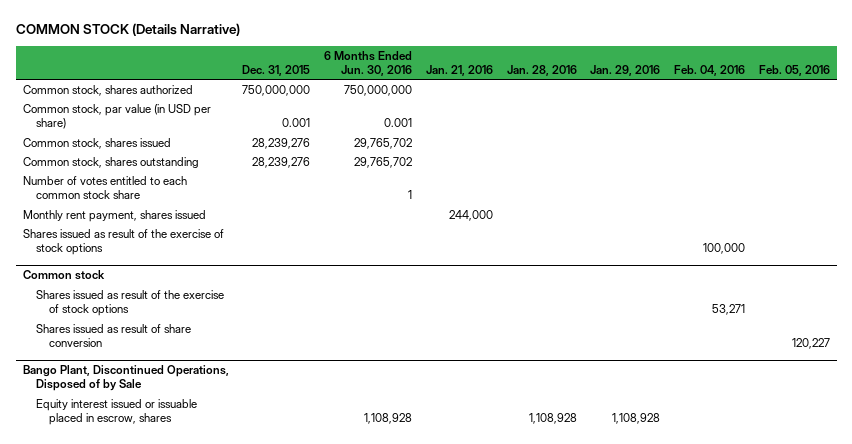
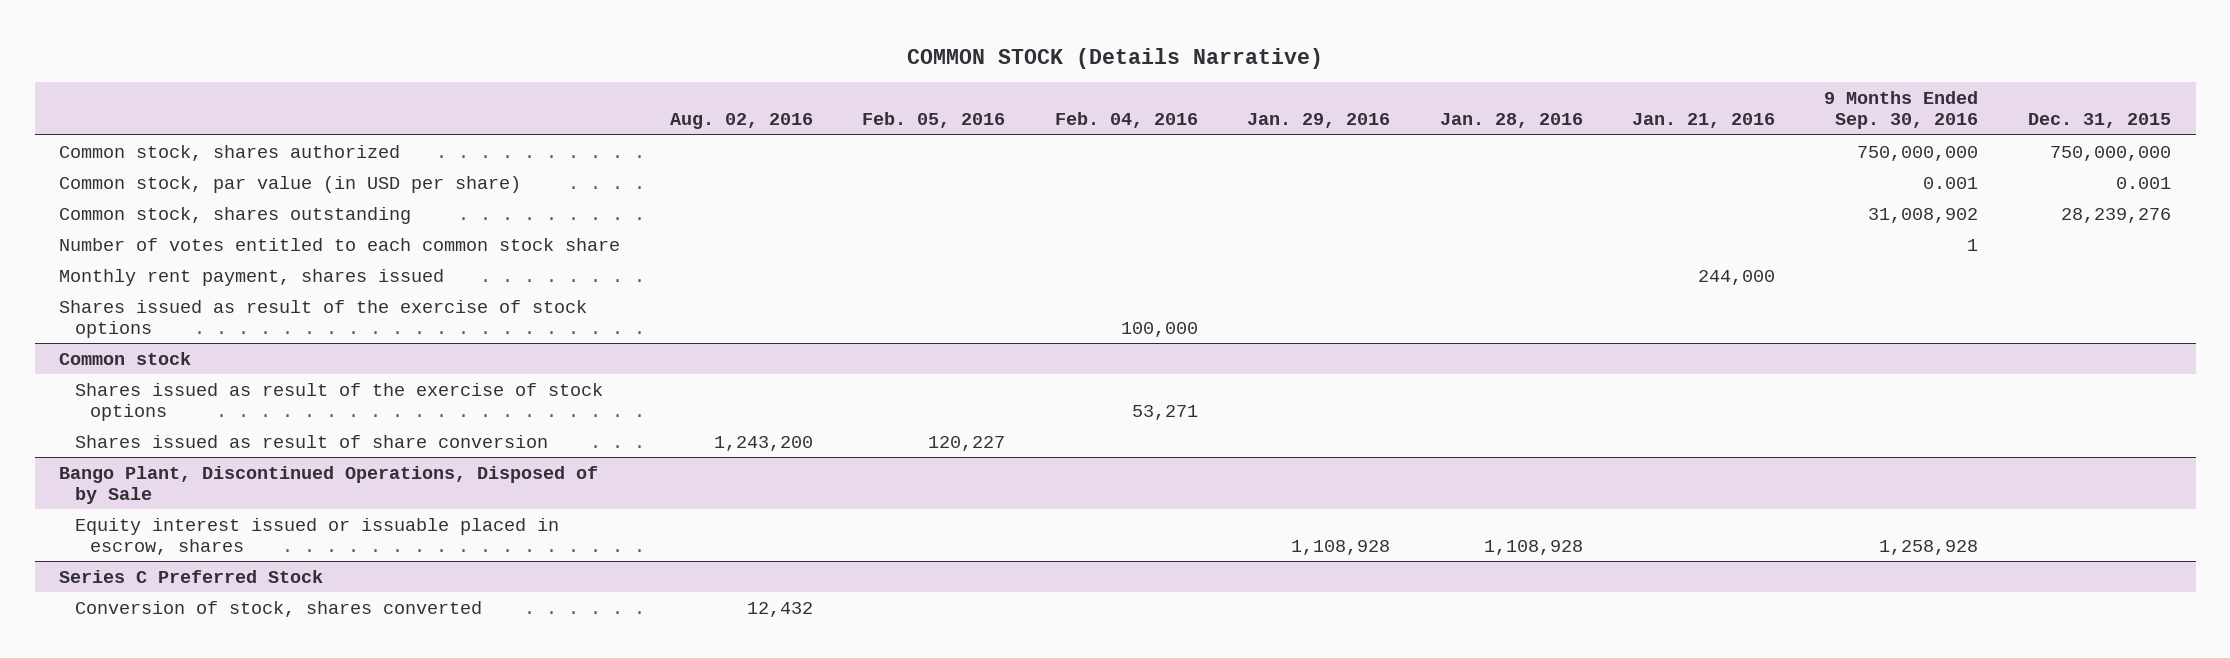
- | Dec. 31, 2015 | 6 Months Ended Jun. 30, 2016 | Jan. 21, 2016 | Jan. 28, 2016 | Jan. 29, 2016 | Feb. 04, 2016 | Feb. 05, 2016
+ | Aug. 02, 2016 | Feb. 05, 2016 | Feb. 04, 2016 | Jan. 29, 2016 | Jan. 28, 2016 | Jan. 21, 2016 | 9 Months Ended Sep. 30, 2016 | Dec. 31, 2015
- Common stock, shares issued | 28,239,276 | 29,765,702 | | | | |
+ Series C Preferred Stock
+ Conversion of stock, shares converted | 12,432 | | | | | | |

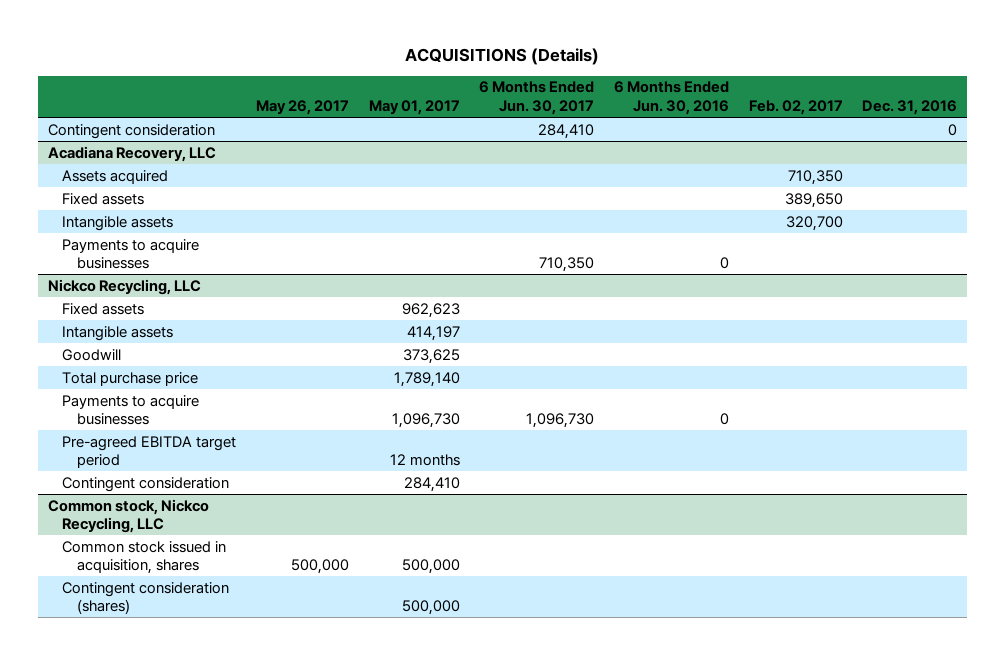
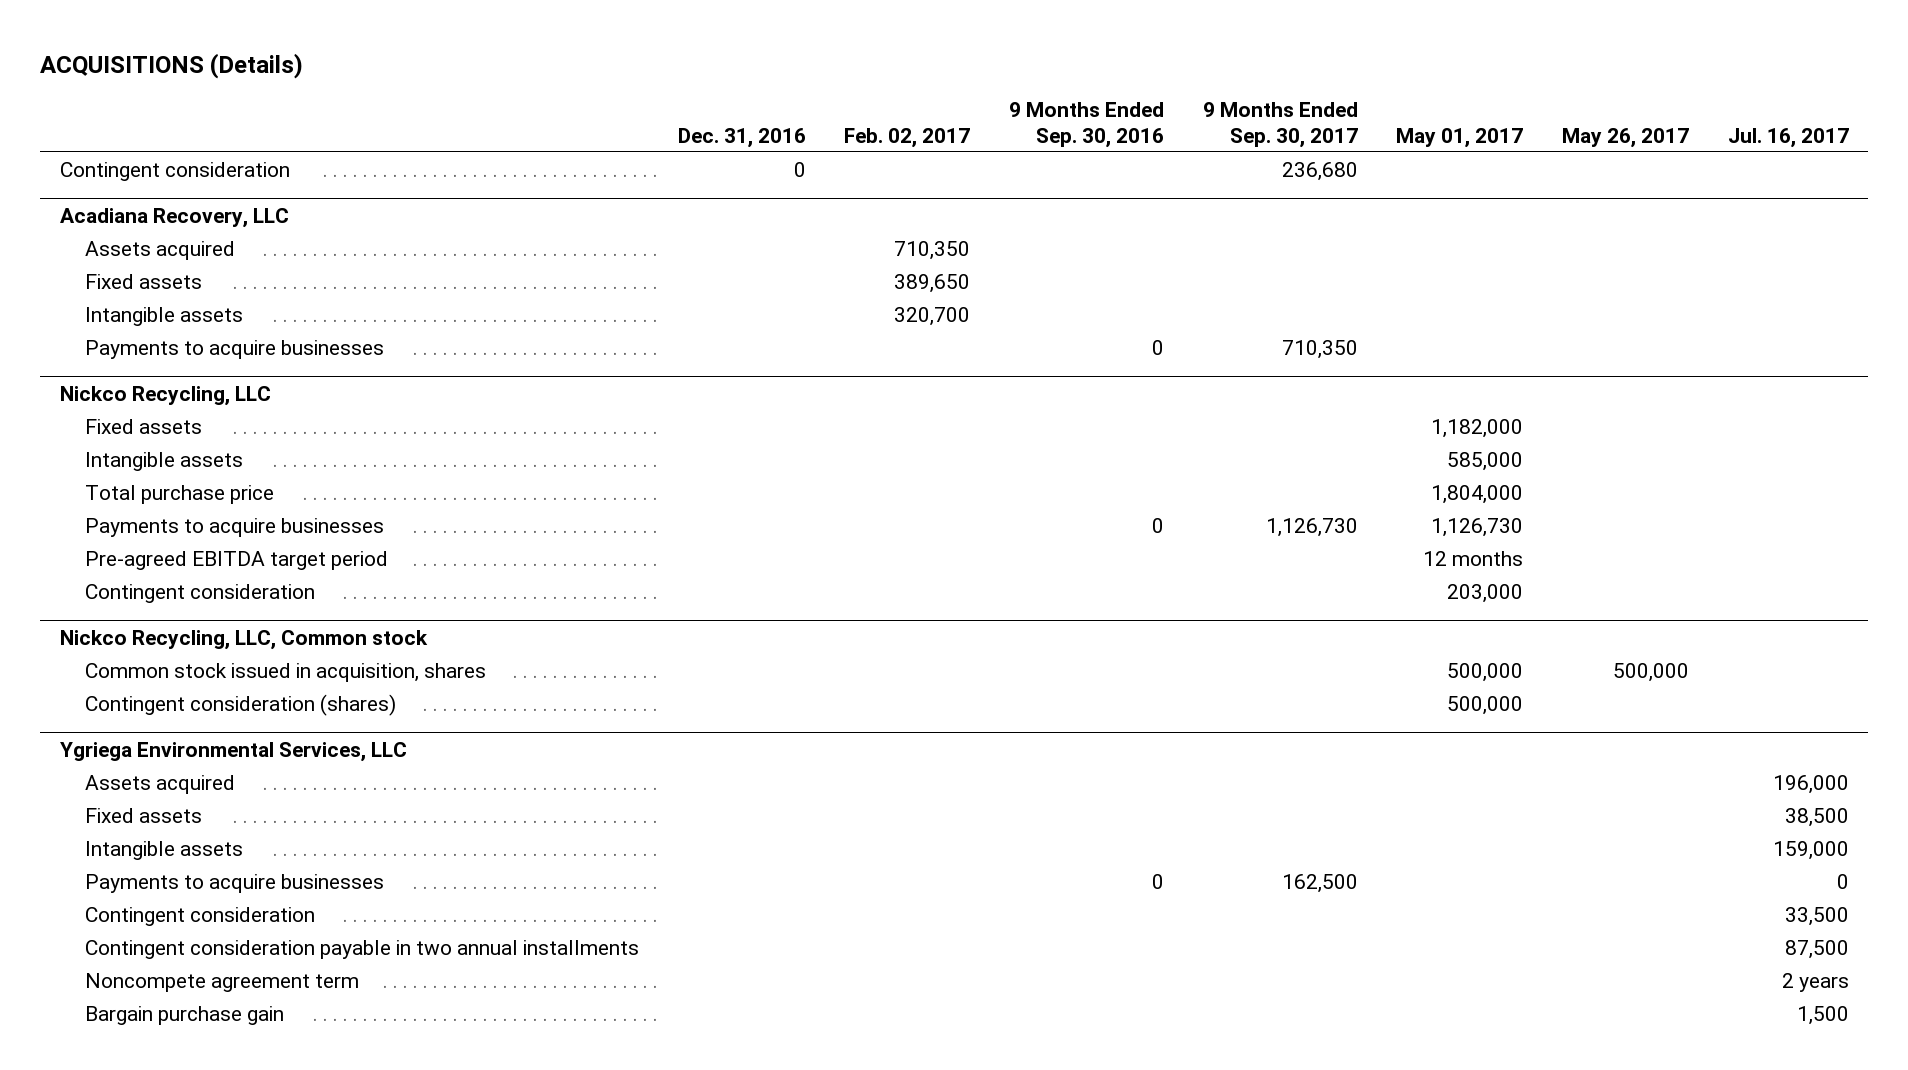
- | May 26, 2017 | May 01, 2017 | 6 Months Ended Jun. 30, 2017 | 6 Months Ended Jun. 30, 2016 | Feb. 02, 2017 | Dec. 31, 2016
+ | Dec. 31, 2016 | Feb. 02, 2017 | 9 Months Ended Sep. 30, 2016 | 9 Months Ended Sep. 30, 2017 | May 01, 2017 | May 26, 2017 | Jul. 16, 2017
@ Nickco Recycling, LLC
- Fixed assets | | 962,623 | | | |
- Intangible assets | | 414,197 | | | |
- Goodwill | | 373,625 | | | |
- Total purchase price | | 1,789,140 | | | |
- Payments to acquire businesses | | 1,096,730 | 1,096,730 | 0 | |
+ Fixed assets | | | | | 1,182,000 | |
+ Intangible assets | | | | | 585,000 | |
+ Total purchase price | | | | | 1,804,000 | |
+ Payments to acquire businesses | | | 0 | 1,126,730 | 1,126,730 | |
- Contingent consideration | | 284,410 | | | |
- Common stock, Nickco Recycling, LLC
@ Nickco Recycling, LLC
+ Contingent consideration | | | | | 203,000 | |
+ Nickco Recycling, LLC, Common stock
+ Ygriega Environmental Services, LLC
+ Assets acquired | | | | | | | 196,000
+ Fixed assets | | | | | | | 38,500
+ Intangible assets | | | | | | | 159,000
+ Payments to acquire businesses | | | 0 | 162,500 | | | 0
+ Contingent consideration | | | | | | | 33,500
+ Contingent consideration payable in two annual installments | | | | | | | 87,500
+ Noncompete agreement term | | | | | | | 2 years
+ Bargain purchase gain | | | | | | | 1,500

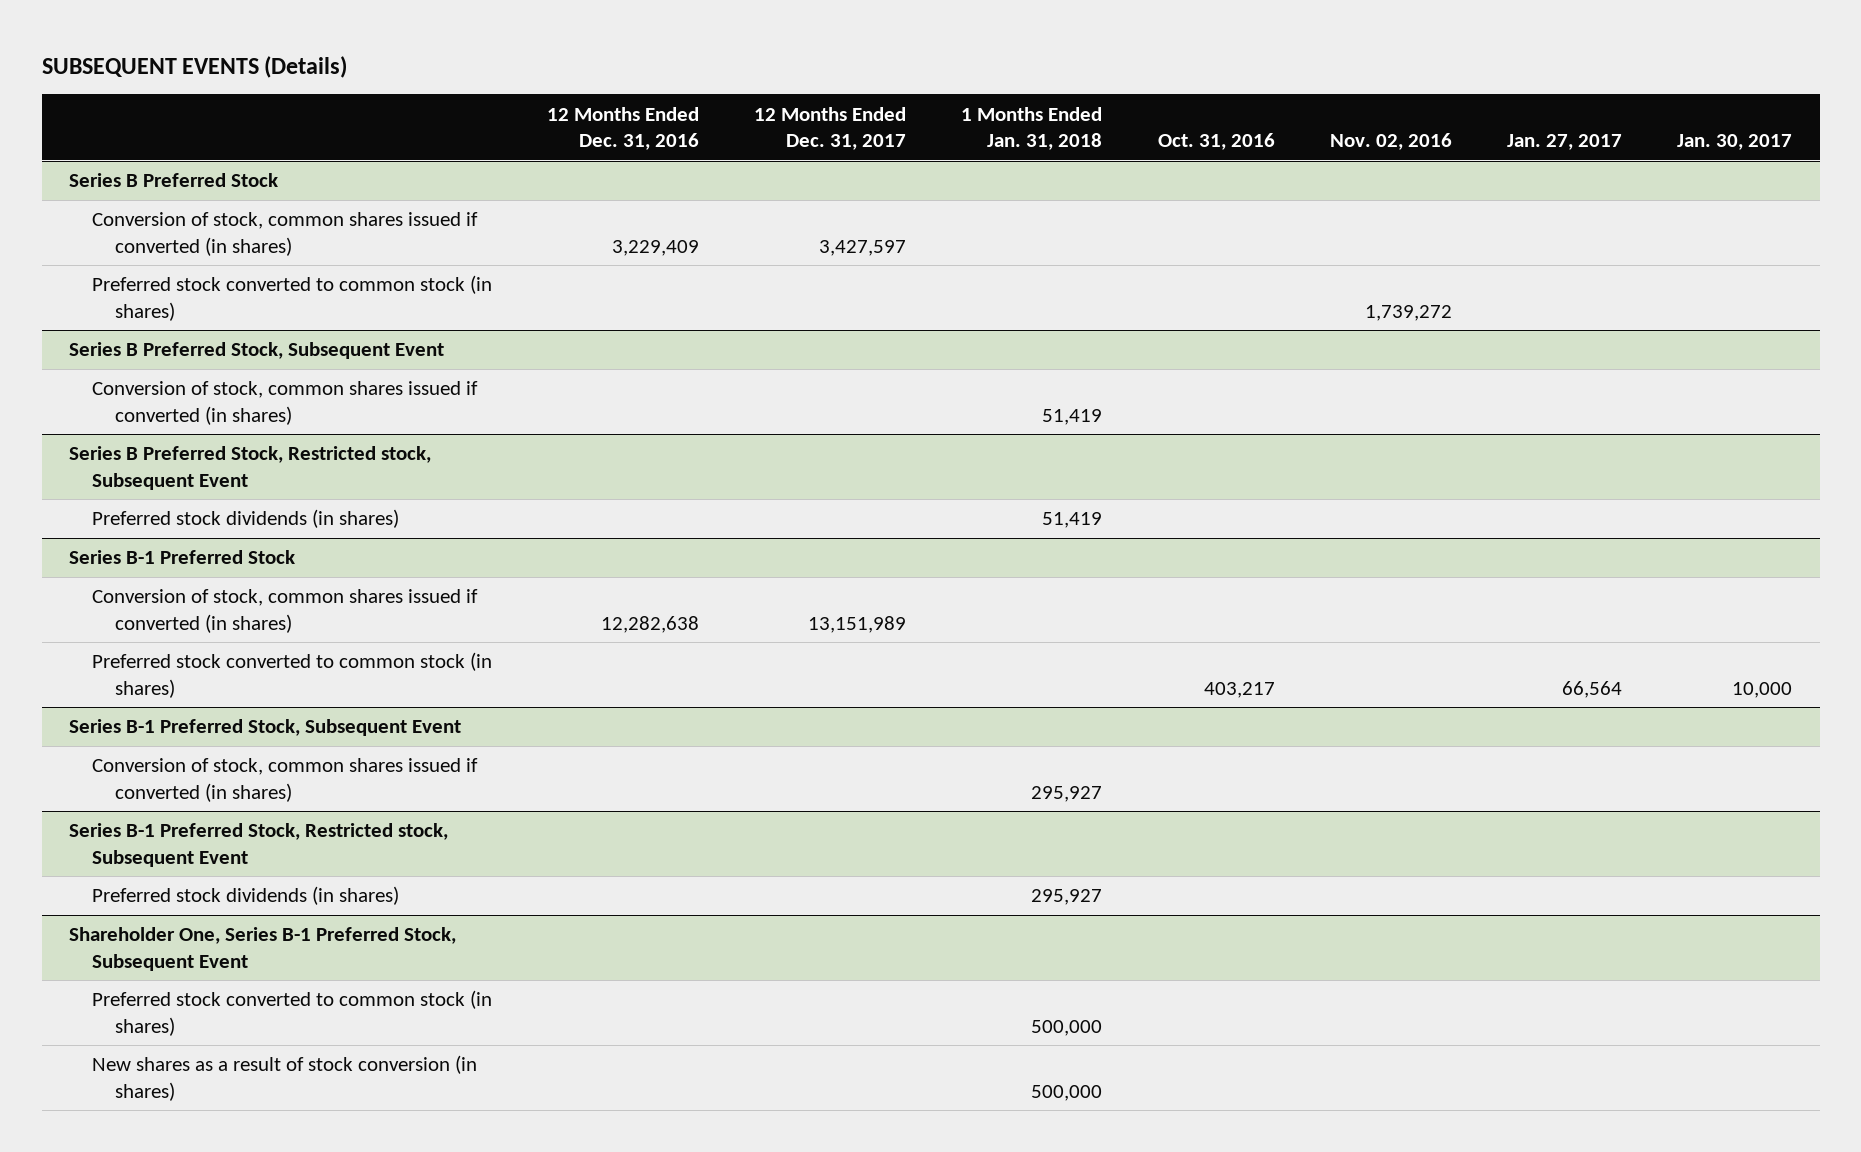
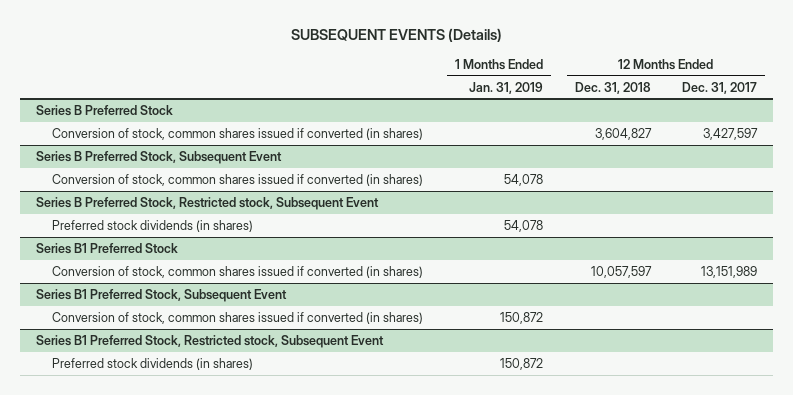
- | 12 Months Ended Dec. 31, 2016 | 12 Months Ended Dec. 31, 2017 | 1 Months Ended Jan. 31, 2018 | Oct. 31, 2016 | Nov. 02, 2016 | Jan. 27, 2017 | Jan. 30, 2017
+ | 1 Months Ended Jan. 31, 2019 | 12 Months Ended Dec. 31, 2018 | 12 Months Ended Dec. 31, 2017
@ Series B Preferred Stock
- Preferred stock converted to common stock (in shares) | | | | | 1,739,272 | |
- Series B-1 Preferred Stock
+ Series B1 Preferred Stock
- Preferred stock converted to common stock (in shares) | | | | 403,217 | | 66,564 | 10,000
- Series B-1 Preferred Stock, Subsequent Event
+ Series B1 Preferred Stock, Subsequent Event
- Series B-1 Preferred Stock, Restricted stock, Subsequent Event
+ Series B1 Preferred Stock, Restricted stock, Subsequent Event
- Shareholder One, Series B-1 Preferred Stock, Subsequent Event
- Preferred stock converted to common stock (in shares) | | | 500,000 | | | |
- New shares as a result of stock conversion (in shares) | | | 500,000 | | | |

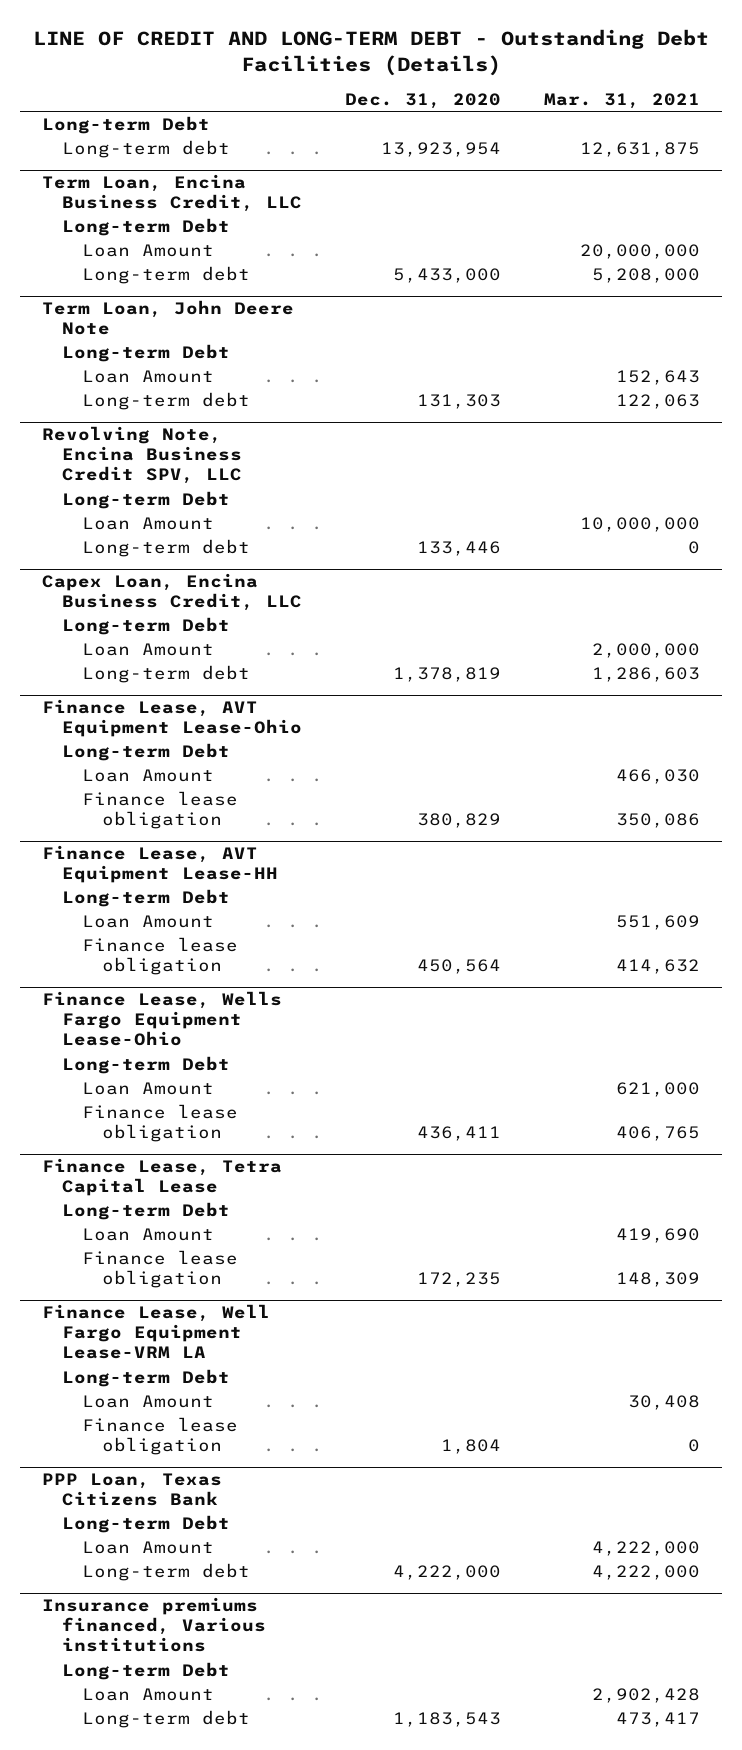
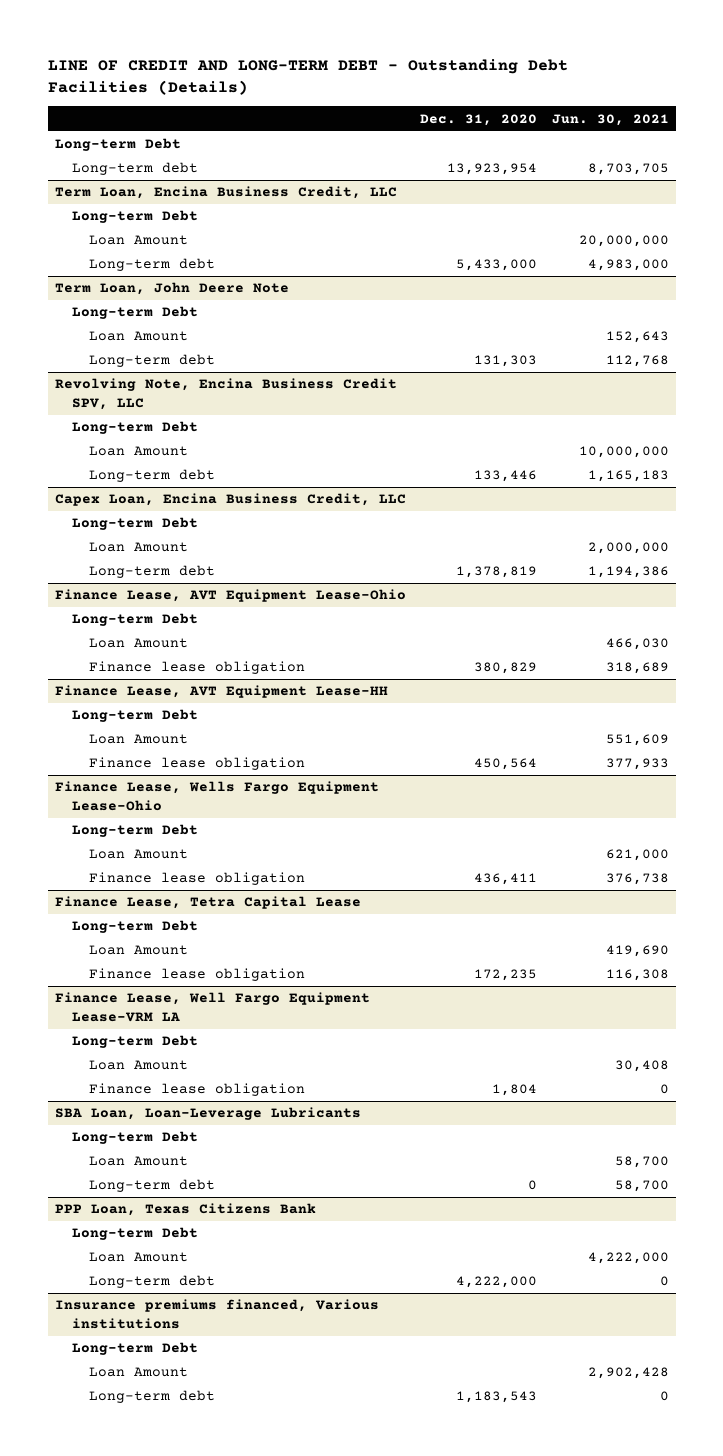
- | Dec. 31, 2020 | Mar. 31, 2021
+ | Dec. 31, 2020 | Jun. 30, 2021
+ SBA Loan, Loan-Leverage Lubricants
+ Long-term Debt
+ Loan Amount | | 58,700
+ Long-term debt | 0 | 58,700

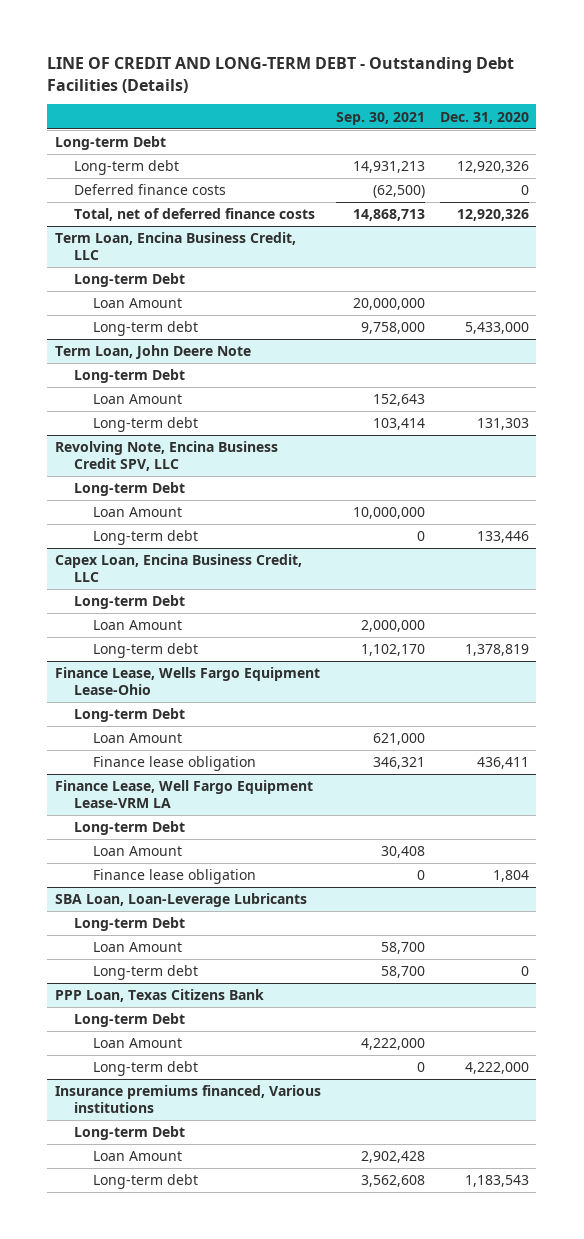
- | Dec. 31, 2020 | Jun. 30, 2021
+ | Sep. 30, 2021 | Dec. 31, 2020
- Long-term debt | 13,923,954 | 8,703,705
+ Long-term debt | 14,931,213 | 12,920,326
+ Deferred finance costs | (62,500) | 0
+ Total, net of deferred finance costs | 14,868,713 | 12,920,326
- Finance Lease, AVT Equipment Lease-Ohio
- Long-term Debt
- Loan Amount | | 466,030
- Finance lease obligation | 380,829 | 318,689
- Finance Lease, AVT Equipment Lease-HH
- Long-term Debt
- Loan Amount | | 551,609
- Finance lease obligation | 450,564 | 377,933
- Finance Lease, Tetra Capital Lease
- Long-term Debt
- Loan Amount | | 419,690
- Finance lease obligation | 172,235 | 116,308

